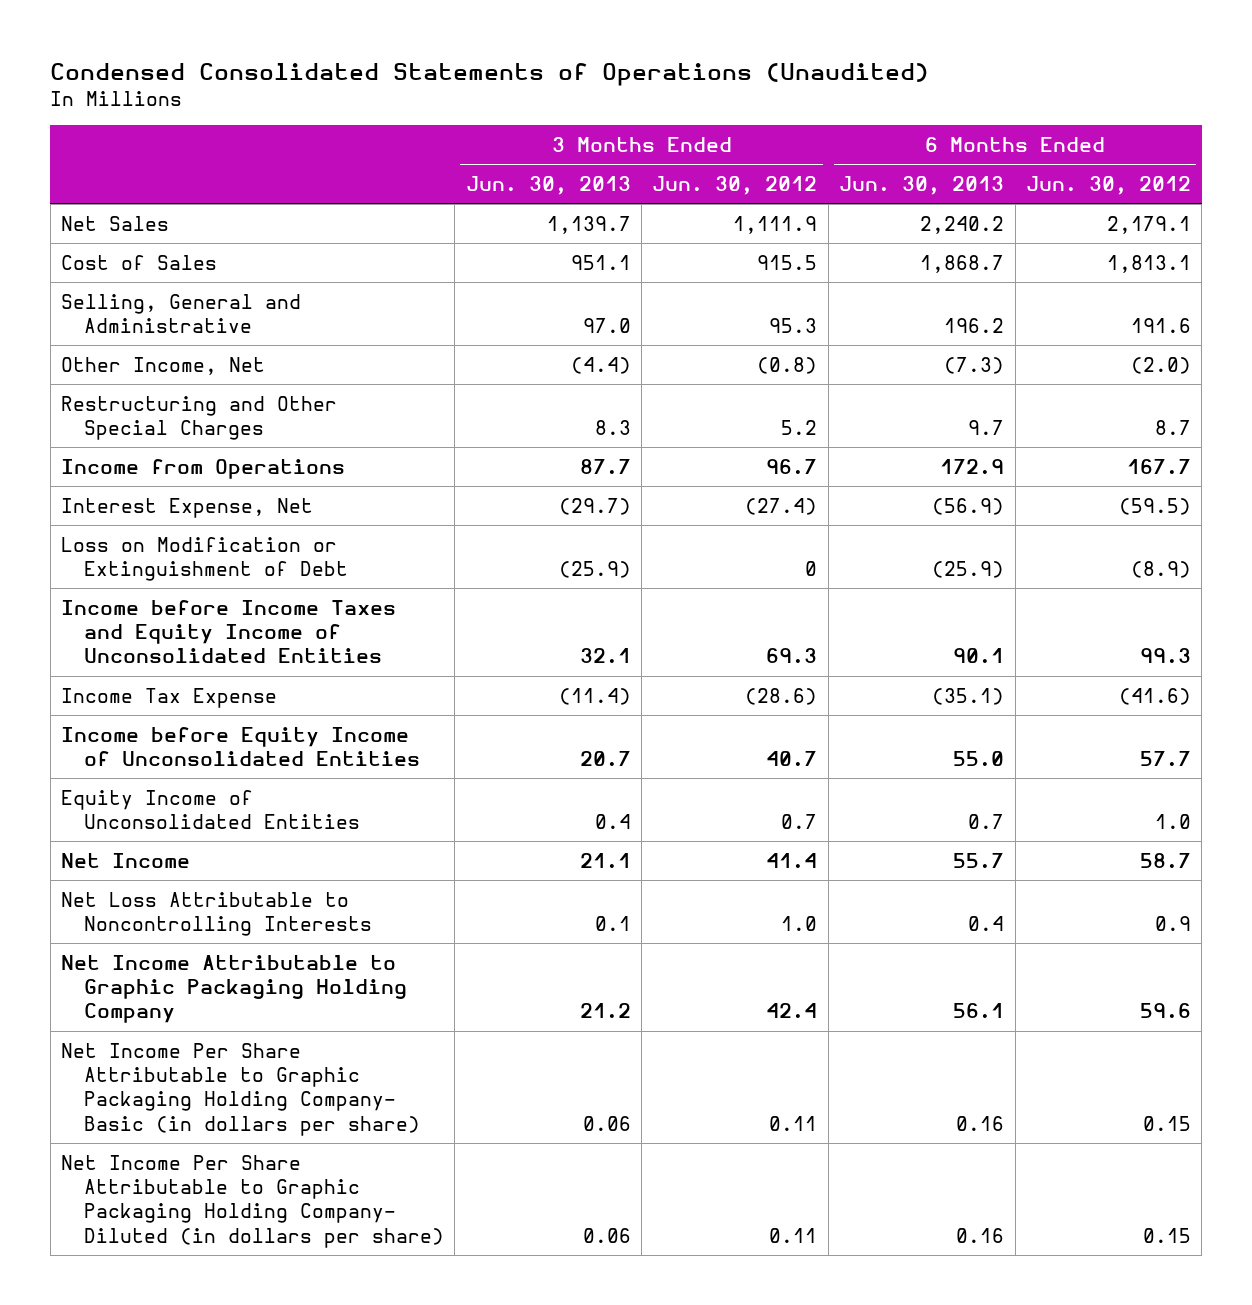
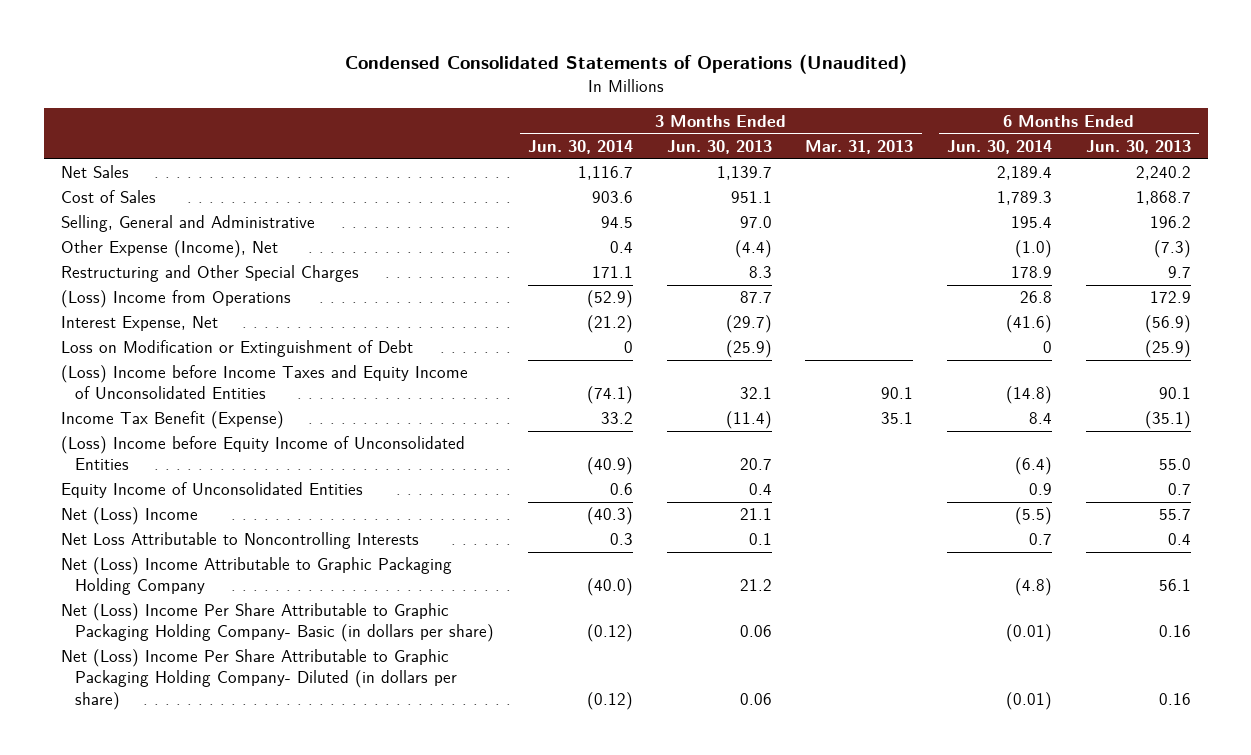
- | 3 Months Ended Jun. 30, 2013 | 3 Months Ended Jun. 30, 2012 | 6 Months Ended Jun. 30, 2013 | 6 Months Ended Jun. 30, 2012
+ | 3 Months Ended Jun. 30, 2014 | 3 Months Ended Jun. 30, 2013 | 3 Months Ended Mar. 31, 2013 | 6 Months Ended Jun. 30, 2014 | 6 Months Ended Jun. 30, 2013
- Other Income, Net | (4.4) | (0.8) | (7.3) | (2.0)
+ Other Expense (Income), Net | 0.4 | (4.4) | | (1.0) | (7.3)
- Income from Operations | 87.7 | 96.7 | 172.9 | 167.7
+ (Loss) Income from Operations | (52.9) | 87.7 | | 26.8 | 172.9
- Income before Income Taxes and Equity Income of Unconsolidated Entities | 32.1 | 69.3 | 90.1 | 99.3
- Income Tax Expense | (11.4) | (28.6) | (35.1) | (41.6)
- Income before Equity Income of Unconsolidated Entities | 20.7 | 40.7 | 55.0 | 57.7
+ (Loss) Income before Income Taxes and Equity Income of Unconsolidated Entities | (74.1) | 32.1 | 90.1 | (14.8) | 90.1
+ Income Tax Benefit (Expense) | 33.2 | (11.4) | 35.1 | 8.4 | (35.1)
+ (Loss) Income before Equity Income of Unconsolidated Entities | (40.9) | 20.7 | | (6.4) | 55.0
- Net Income | 21.1 | 41.4 | 55.7 | 58.7
+ Net (Loss) Income | (40.3) | 21.1 | | (5.5) | 55.7
- Net Income Attributable to Graphic Packaging Holding Company | 21.2 | 42.4 | 56.1 | 59.6
- Net Income Per Share Attributable to Graphic Packaging Holding Company- Basic (in dollars per share) | 0.06 | 0.11 | 0.16 | 0.15
- Net Income Per Share Attributable to Graphic Packaging Holding Company- Diluted (in dollars per share) | 0.06 | 0.11 | 0.16 | 0.15
+ Net (Loss) Income Attributable to Graphic Packaging Holding Company | (40.0) | 21.2 | | (4.8) | 56.1
+ Net (Loss) Income Per Share Attributable to Graphic Packaging Holding Company- Basic (in dollars per share) | (0.12) | 0.06 | | (0.01) | 0.16
+ Net (Loss) Income Per Share Attributable to Graphic Packaging Holding Company- Diluted (in dollars per share) | (0.12) | 0.06 | | (0.01) | 0.16

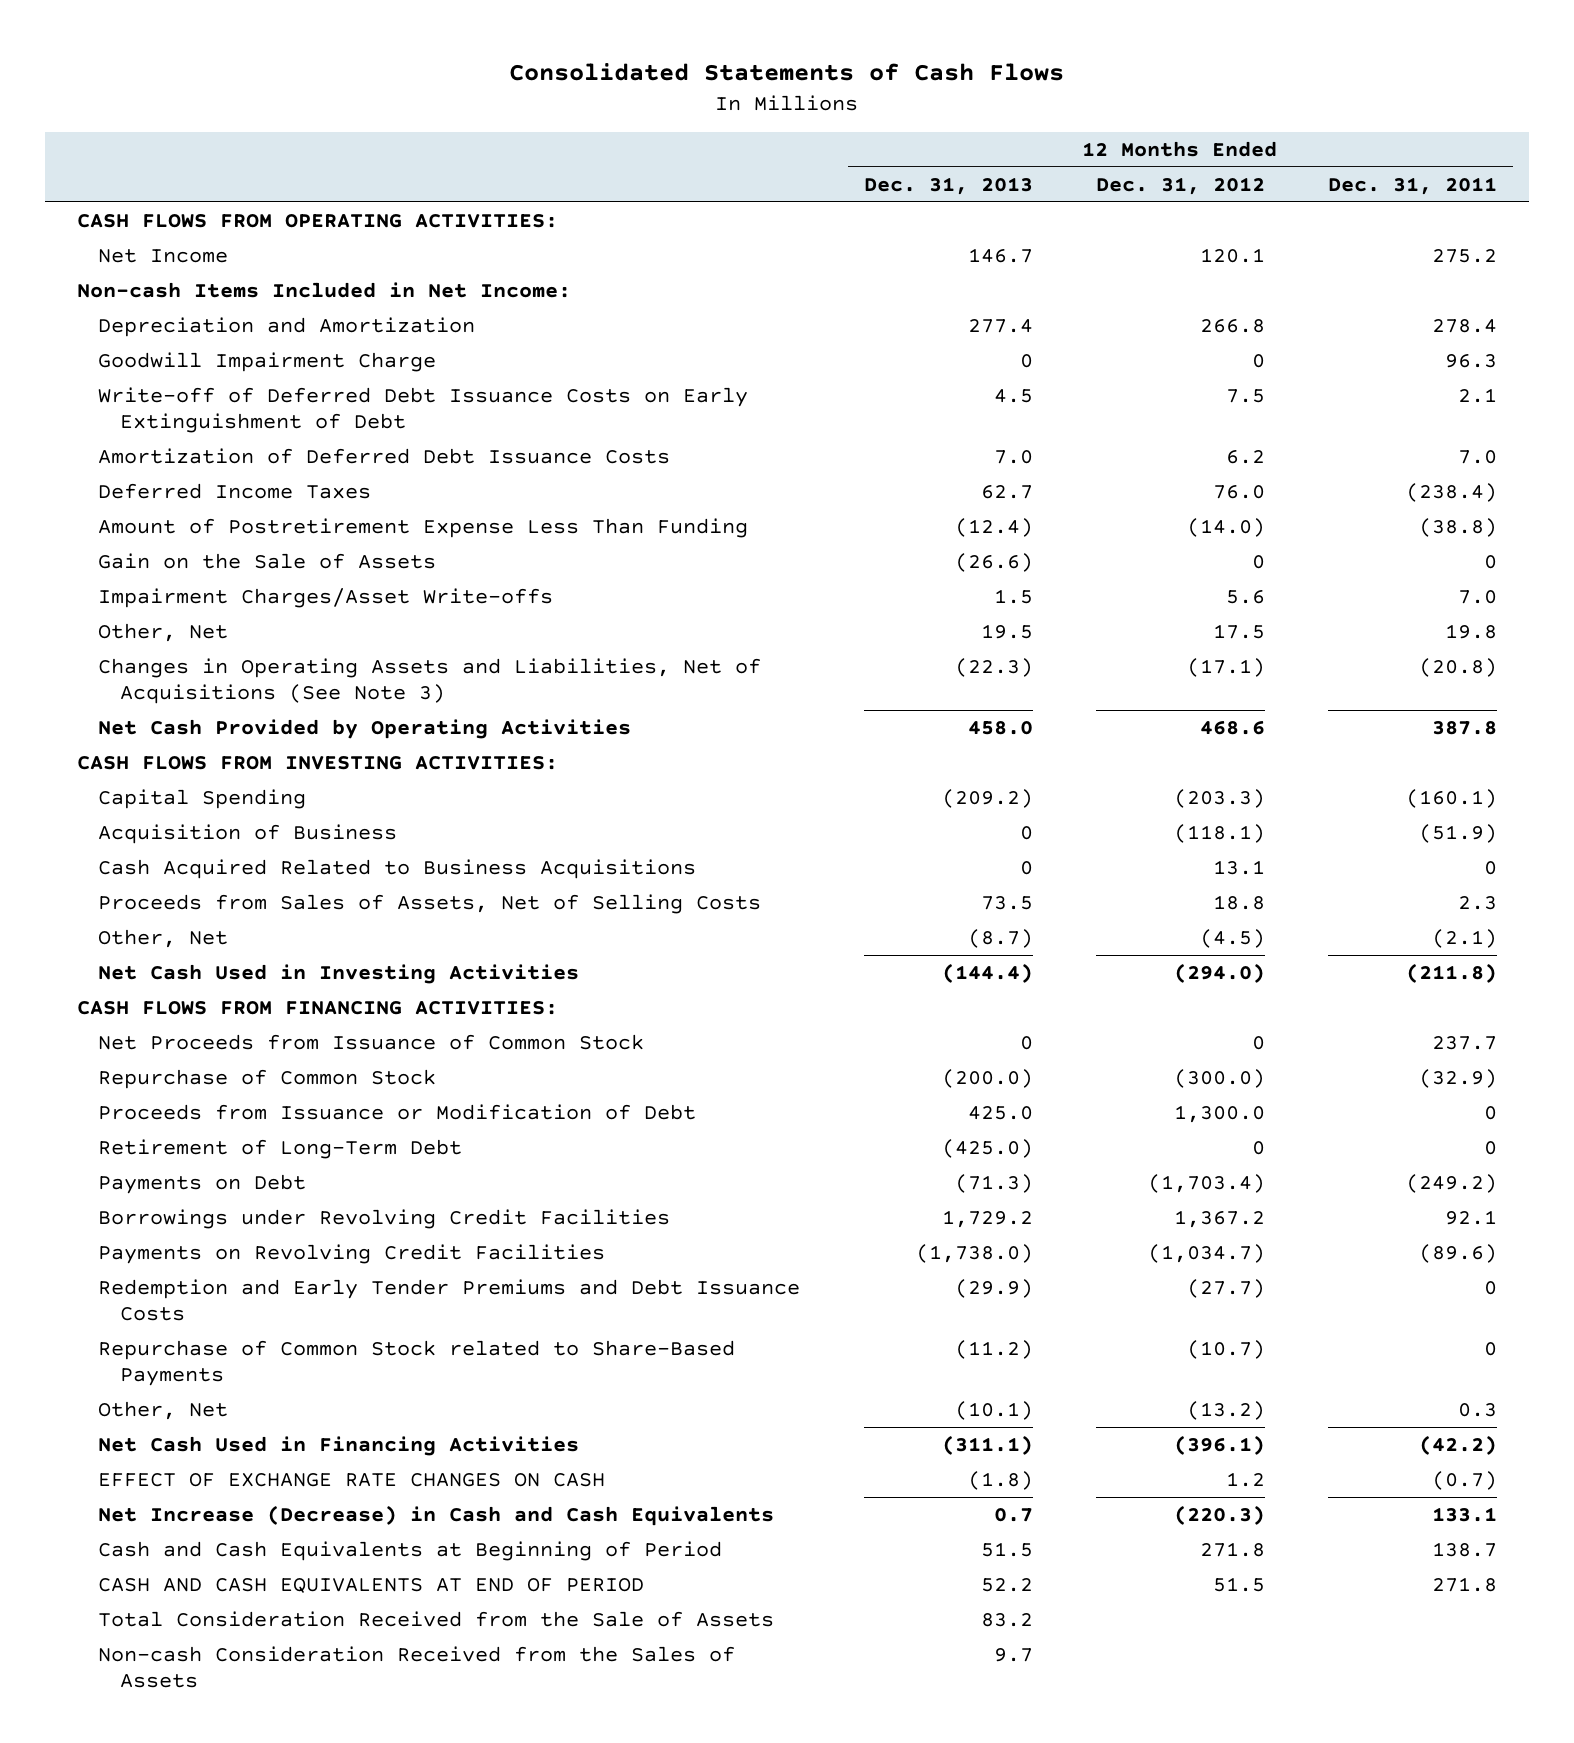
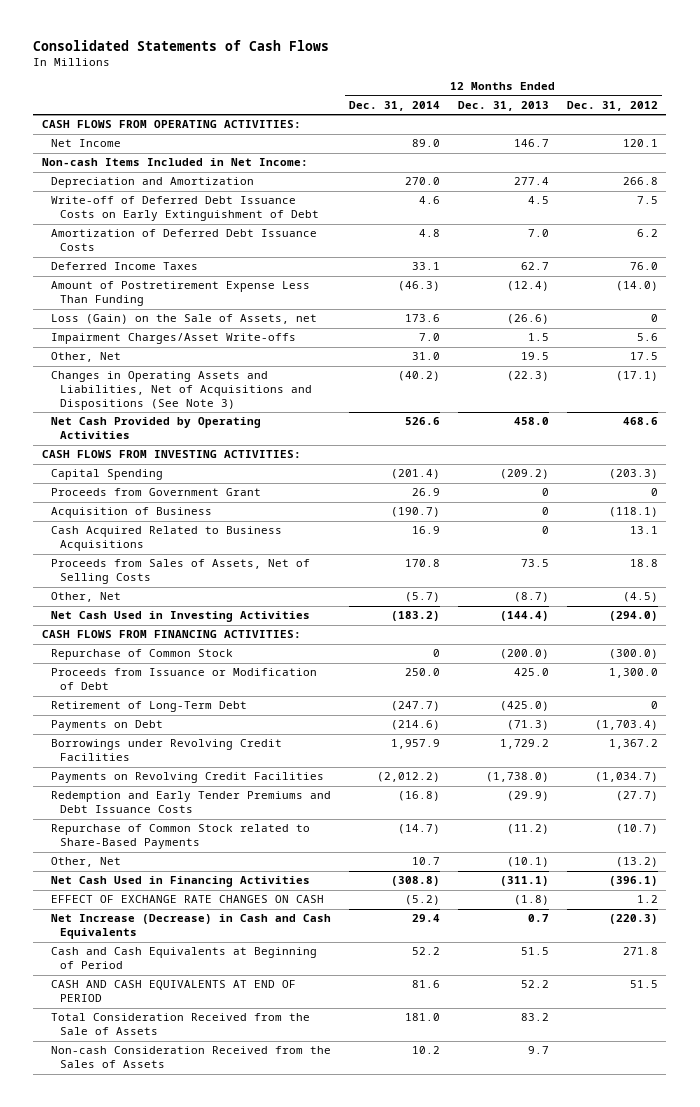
- | 12 Months Ended Dec. 31, 2013 | 12 Months Ended Dec. 31, 2012 | 12 Months Ended Dec. 31, 2011
+ | 12 Months Ended Dec. 31, 2014 | 12 Months Ended Dec. 31, 2013 | 12 Months Ended Dec. 31, 2012
- Goodwill Impairment Charge | 0 | 0 | 96.3
- Gain on the Sale of Assets | (26.6) | 0 | 0
+ Loss (Gain) on the Sale of Assets, net | 173.6 | (26.6) | 0
- Changes in Operating Assets and Liabilities, Net of Acquisitions (See Note 3) | (22.3) | (17.1) | (20.8)
+ Changes in Operating Assets and Liabilities, Net of Acquisitions and Dispositions (See Note 3) | (40.2) | (22.3) | (17.1)
+ Proceeds from Government Grant | 26.9 | 0 | 0
- Net Proceeds from Issuance of Common Stock | 0 | 0 | 237.7

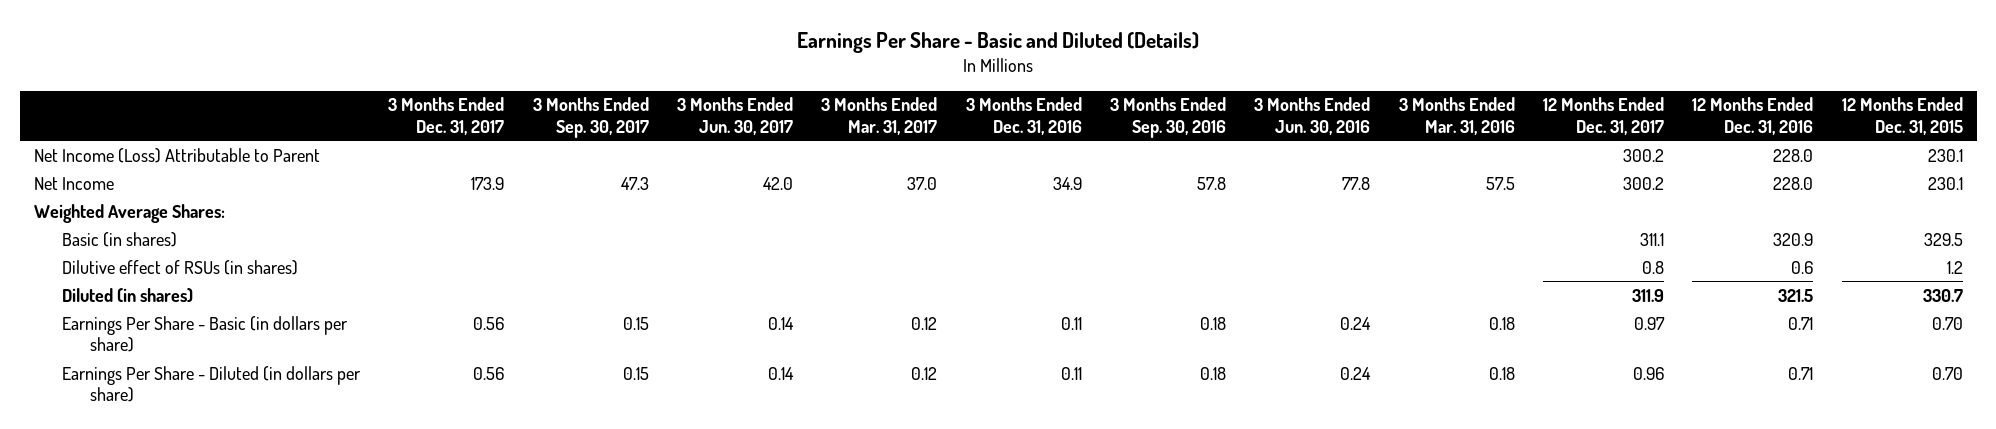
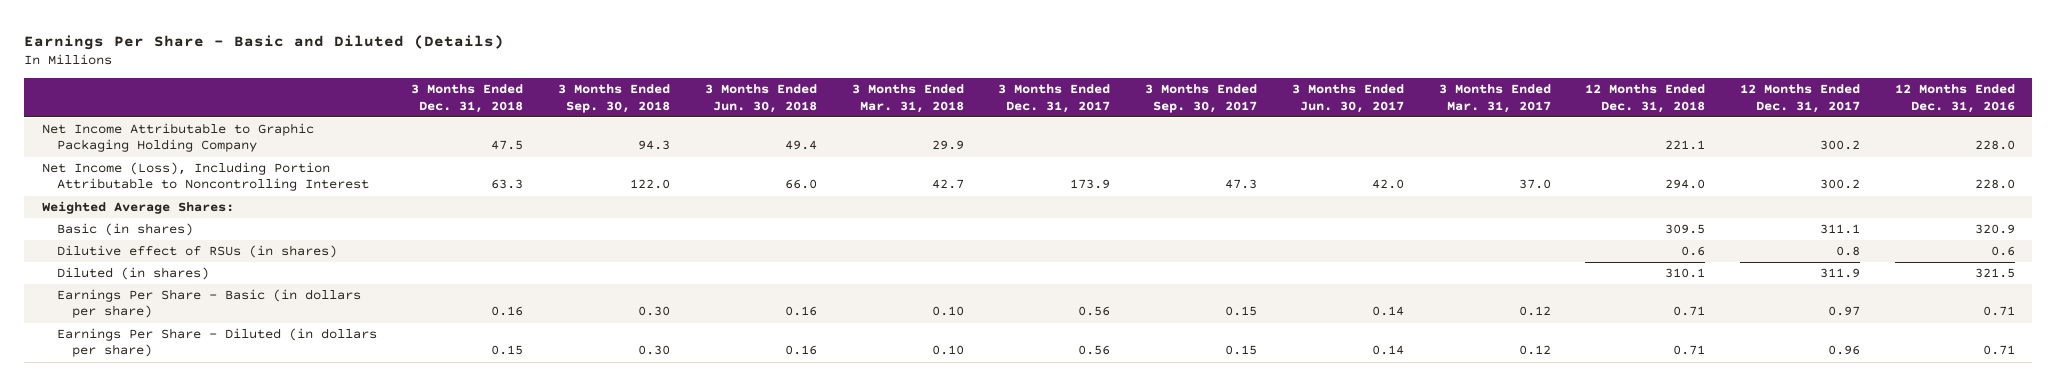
- | 3 Months Ended Dec. 31, 2017 | 3 Months Ended Sep. 30, 2017 | 3 Months Ended Jun. 30, 2017 | 3 Months Ended Mar. 31, 2017 | 3 Months Ended Dec. 31, 2016 | 3 Months Ended Sep. 30, 2016 | 3 Months Ended Jun. 30, 2016 | 3 Months Ended Mar. 31, 2016 | 12 Months Ended Dec. 31, 2017 | 12 Months Ended Dec. 31, 2016 | 12 Months Ended Dec. 31, 2015
+ | 3 Months Ended Dec. 31, 2018 | 3 Months Ended Sep. 30, 2018 | 3 Months Ended Jun. 30, 2018 | 3 Months Ended Mar. 31, 2018 | 3 Months Ended Dec. 31, 2017 | 3 Months Ended Sep. 30, 2017 | 3 Months Ended Jun. 30, 2017 | 3 Months Ended Mar. 31, 2017 | 12 Months Ended Dec. 31, 2018 | 12 Months Ended Dec. 31, 2017 | 12 Months Ended Dec. 31, 2016
- Net Income (Loss) Attributable to Parent | | | | | | | | | 300.2 | 228.0 | 230.1
- Net Income | 173.9 | 47.3 | 42.0 | 37.0 | 34.9 | 57.8 | 77.8 | 57.5 | 300.2 | 228.0 | 230.1
+ Net Income Attributable to Graphic Packaging Holding Company | 47.5 | 94.3 | 49.4 | 29.9 | | | | | 221.1 | 300.2 | 228.0
+ Net Income (Loss), Including Portion Attributable to Noncontrolling Interest | 63.3 | 122.0 | 66.0 | 42.7 | 173.9 | 47.3 | 42.0 | 37.0 | 294.0 | 300.2 | 228.0

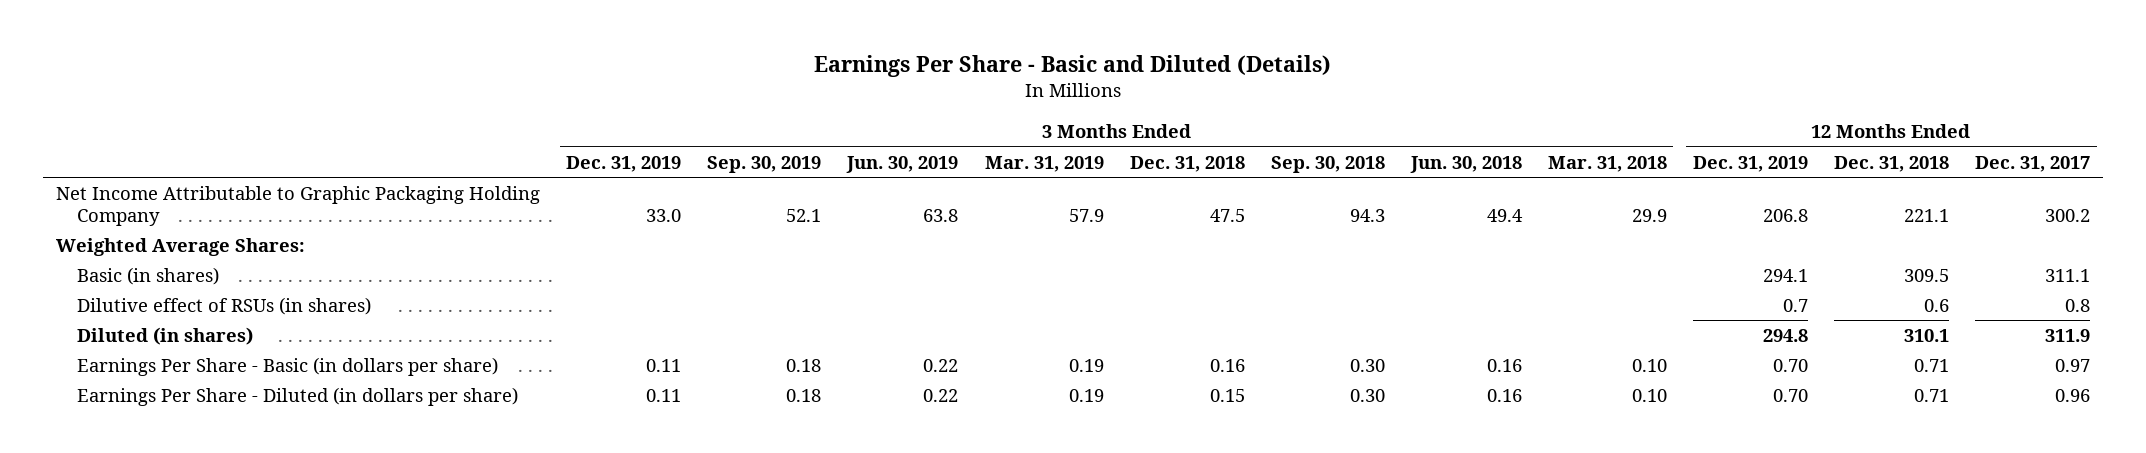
- | 3 Months Ended Dec. 31, 2018 | 3 Months Ended Sep. 30, 2018 | 3 Months Ended Jun. 30, 2018 | 3 Months Ended Mar. 31, 2018 | 3 Months Ended Dec. 31, 2017 | 3 Months Ended Sep. 30, 2017 | 3 Months Ended Jun. 30, 2017 | 3 Months Ended Mar. 31, 2017 | 12 Months Ended Dec. 31, 2018 | 12 Months Ended Dec. 31, 2017 | 12 Months Ended Dec. 31, 2016
+ | 3 Months Ended Dec. 31, 2019 | 3 Months Ended Sep. 30, 2019 | 3 Months Ended Jun. 30, 2019 | 3 Months Ended Mar. 31, 2019 | 3 Months Ended Dec. 31, 2018 | 3 Months Ended Sep. 30, 2018 | 3 Months Ended Jun. 30, 2018 | 3 Months Ended Mar. 31, 2018 | 12 Months Ended Dec. 31, 2019 | 12 Months Ended Dec. 31, 2018 | 12 Months Ended Dec. 31, 2017
- Net Income (Loss), Including Portion Attributable to Noncontrolling Interest | 63.3 | 122.0 | 66.0 | 42.7 | 173.9 | 47.3 | 42.0 | 37.0 | 294.0 | 300.2 | 228.0

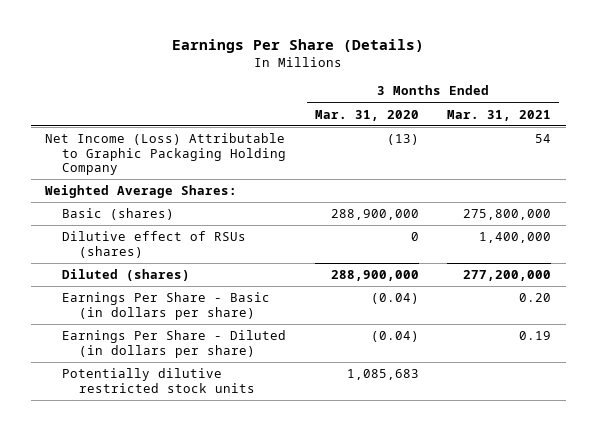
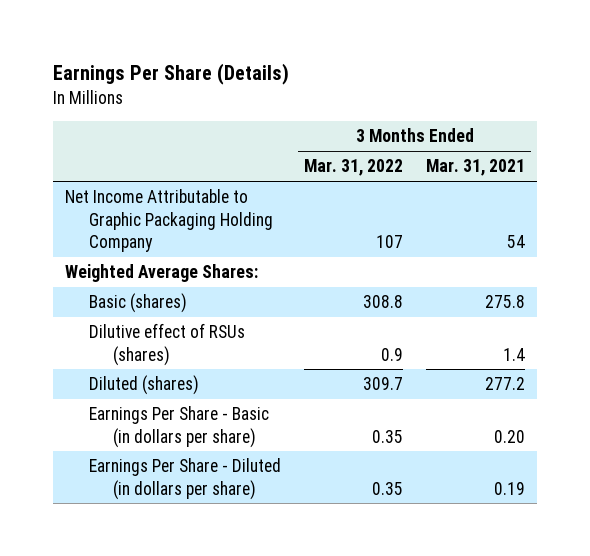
- | 3 Months Ended Mar. 31, 2020 | 3 Months Ended Mar. 31, 2021
+ | 3 Months Ended Mar. 31, 2022 | 3 Months Ended Mar. 31, 2021
- Net Income (Loss) Attributable to Graphic Packaging Holding Company | (13) | 54
+ Net Income Attributable to Graphic Packaging Holding Company | 107 | 54
- Basic (shares) | 288,900,000 | 275,800,000
- Dilutive effect of RSUs (shares) | 0 | 1,400,000
- Diluted (shares) | 288,900,000 | 277,200,000
+ Basic (shares) | 308.8 | 275.8
+ Dilutive effect of RSUs (shares) | 0.9 | 1.4
+ Diluted (shares) | 309.7 | 277.2
- Potentially dilutive restricted stock units | 1,085,683 |

